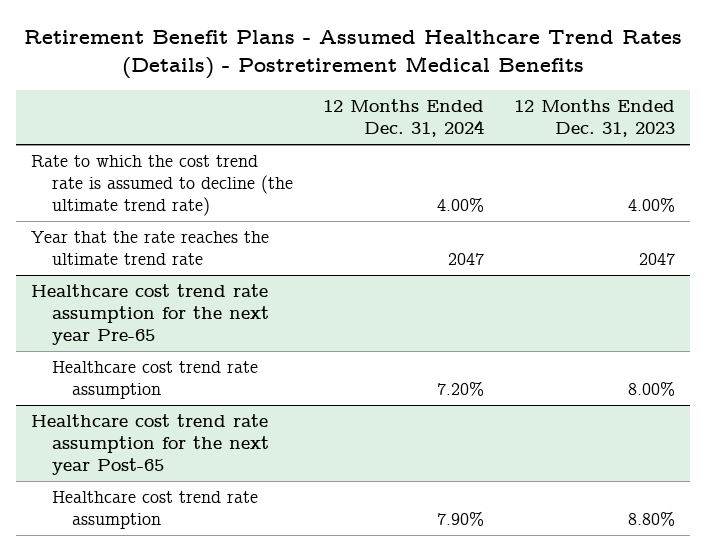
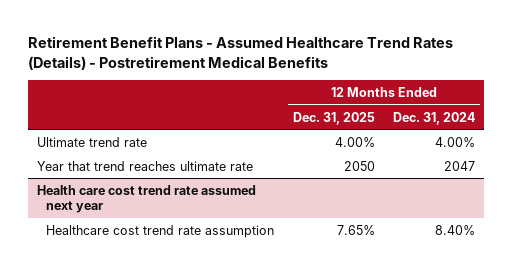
- | 12 Months Ended Dec. 31, 2024 | 12 Months Ended Dec. 31, 2023
+ | 12 Months Ended Dec. 31, 2025 | 12 Months Ended Dec. 31, 2024
- Rate to which the cost trend rate is assumed to decline (the ultimate trend rate) | 4.00% | 4.00%
- Year that the rate reaches the ultimate trend rate | 2047 | 2047
- Healthcare cost trend rate assumption for the next year Pre-65
- Healthcare cost trend rate assumption | 7.20% | 8.00%
- Healthcare cost trend rate assumption for the next year Post-65
- Healthcare cost trend rate assumption | 7.90% | 8.80%
+ Ultimate trend rate | 4.00% | 4.00%
+ Year that trend reaches ultimate rate | 2050 | 2047
+ Health care cost trend rate assumed next year
+ Healthcare cost trend rate assumption | 7.65% | 8.40%

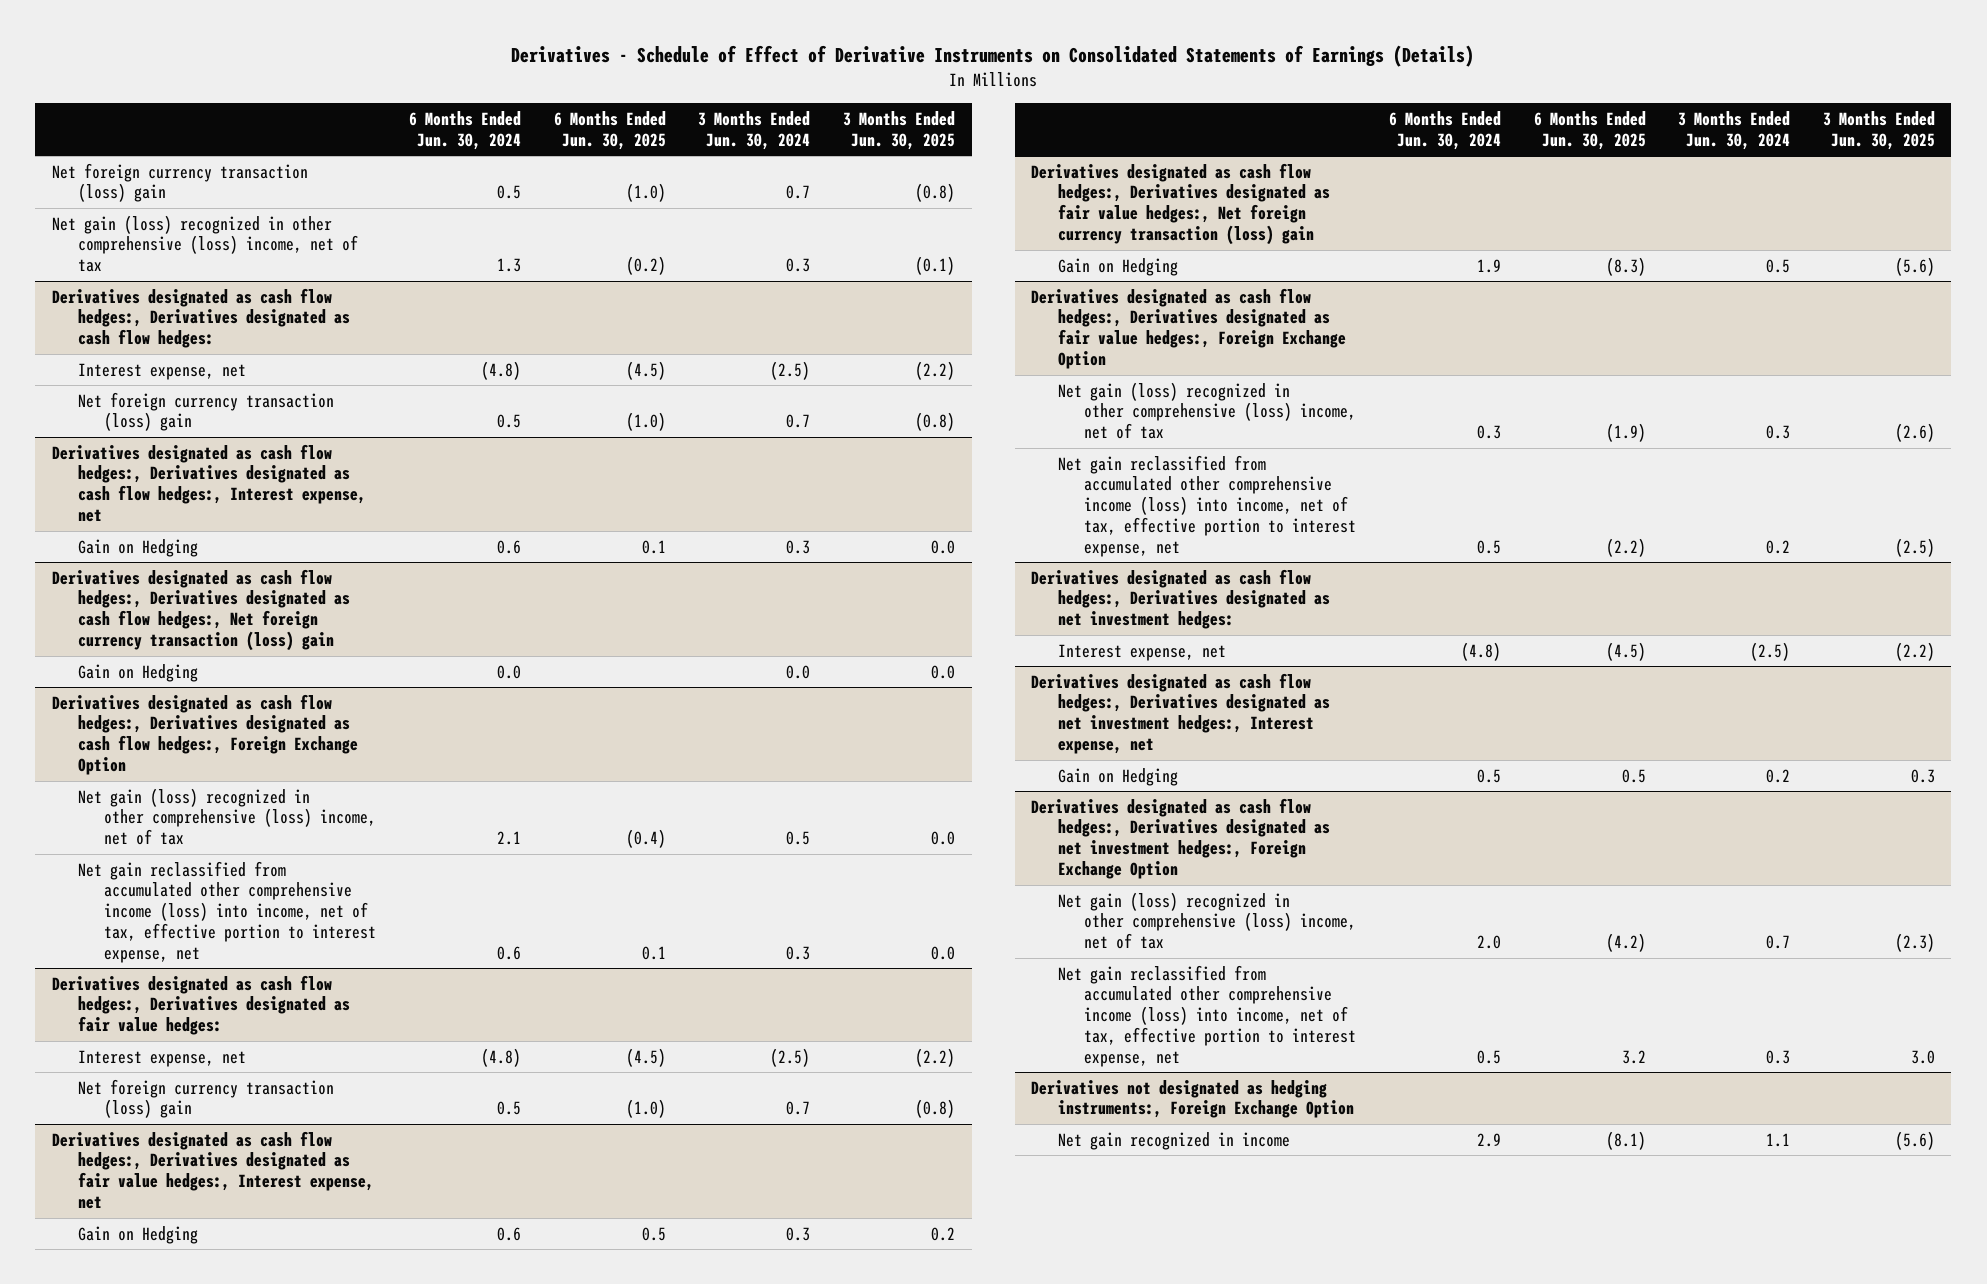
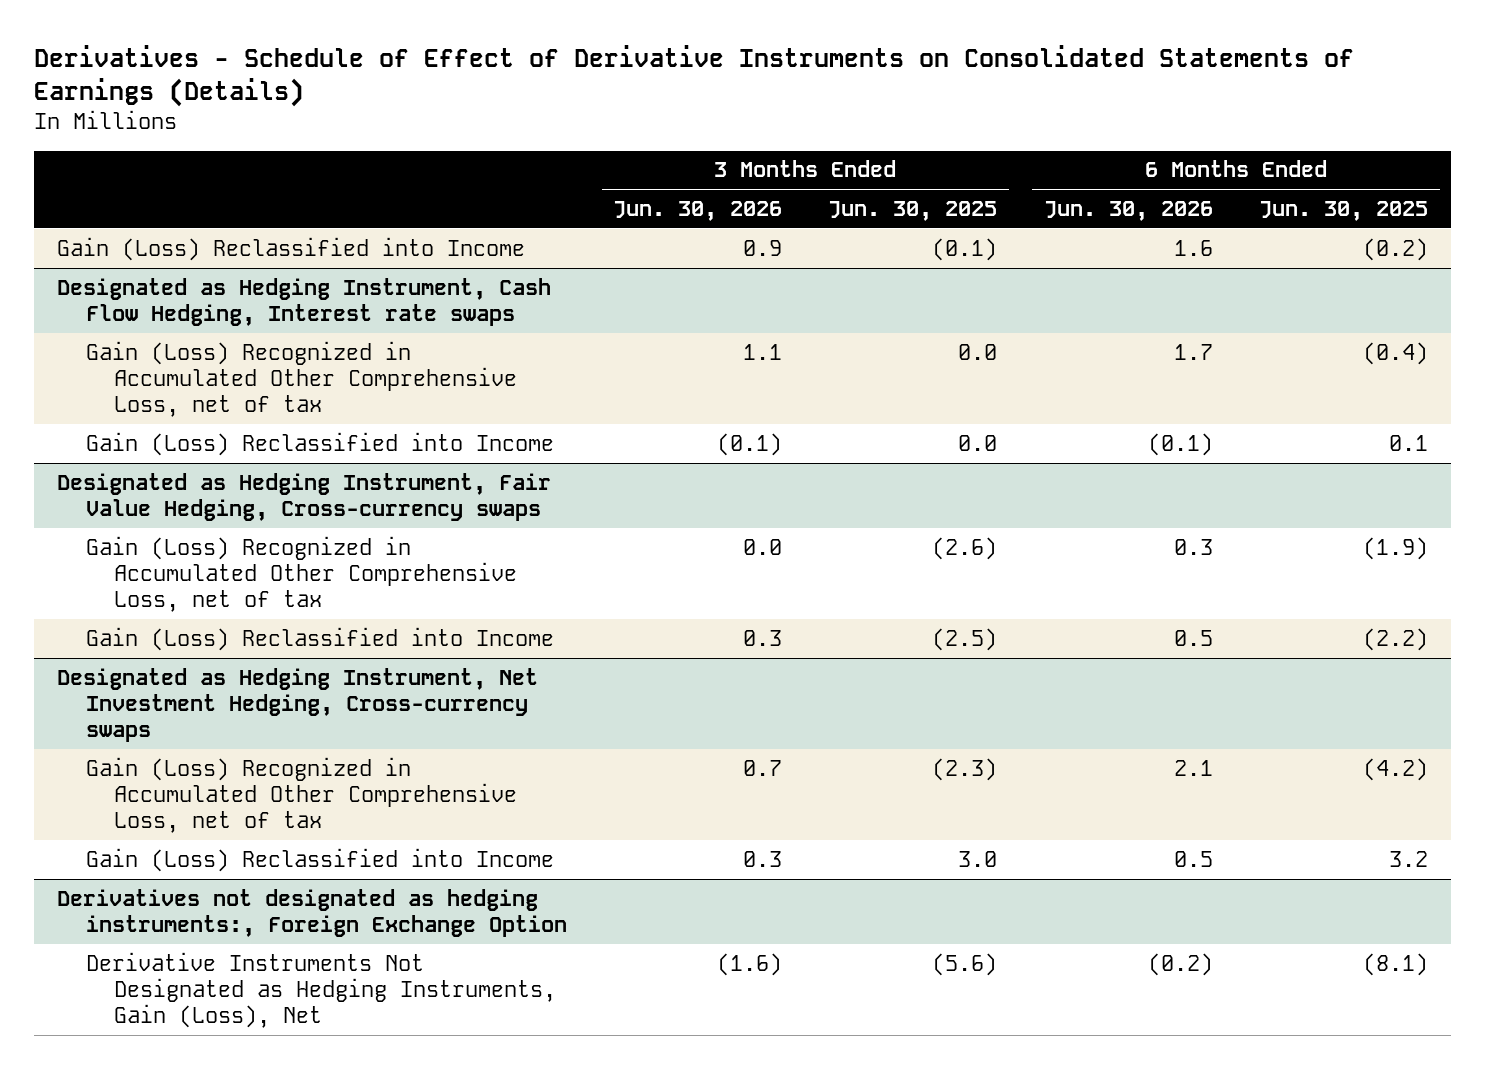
- | 6 Months Ended Jun. 30, 2024 | 6 Months Ended Jun. 30, 2025 | 3 Months Ended Jun. 30, 2024 | 3 Months Ended Jun. 30, 2025
+ | 3 Months Ended Jun. 30, 2026 | 3 Months Ended Jun. 30, 2025 | 6 Months Ended Jun. 30, 2026 | 6 Months Ended Jun. 30, 2025
- Net foreign currency transaction (loss) gain | 0.5 | (1.0) | 0.7 | (0.8)
- Net gain (loss) recognized in other comprehensive (loss) income, net of tax | 1.3 | (0.2) | 0.3 | (0.1)
- Derivatives designated as cash flow hedges:, Derivatives designated as cash flow hedges:
- Interest expense, net | (4.8) | (4.5) | (2.5) | (2.2)
- Net foreign currency transaction (loss) gain | 0.5 | (1.0) | 0.7 | (0.8)
- Derivatives designated as cash flow hedges:, Derivatives designated as cash flow hedges:, Interest expense, net
- Gain on Hedging | 0.6 | 0.1 | 0.3 | 0.0
- Derivatives designated as cash flow hedges:, Derivatives designated as cash flow hedges:, Net foreign currency transaction (loss) gain
- Gain on Hedging | 0.0 | | 0.0 | 0.0
- Derivatives designated as cash flow hedges:, Derivatives designated as cash flow hedges:, Foreign Exchange Option
- Net gain (loss) recognized in other comprehensive (loss) income, net of tax | 2.1 | (0.4) | 0.5 | 0.0
- Net gain reclassified from accumulated other comprehensive income (loss) into income, net of tax, effective portion to interest expense, net | 0.6 | 0.1 | 0.3 | 0.0
- Derivatives designated as cash flow hedges:, Derivatives designated as fair value hedges:
- Interest expense, net | (4.8) | (4.5) | (2.5) | (2.2)
- Net foreign currency transaction (loss) gain | 0.5 | (1.0) | 0.7 | (0.8)
- Derivatives designated as cash flow hedges:, Derivatives designated as fair value hedges:, Interest expense, net
- Gain on Hedging | 0.6 | 0.5 | 0.3 | 0.2
- Derivatives designated as cash flow hedges:, Derivatives designated as fair value hedges:, Net foreign currency transaction (loss) gain
- Gain on Hedging | 1.9 | (8.3) | 0.5 | (5.6)
- Derivatives designated as cash flow hedges:, Derivatives designated as fair value hedges:, Foreign Exchange Option
- Net gain (loss) recognized in other comprehensive (loss) income, net of tax | 0.3 | (1.9) | 0.3 | (2.6)
- Net gain reclassified from accumulated other comprehensive income (loss) into income, net of tax, effective portion to interest expense, net | 0.5 | (2.2) | 0.2 | (2.5)
- Derivatives designated as cash flow hedges:, Derivatives designated as net investment hedges:
- Interest expense, net | (4.8) | (4.5) | (2.5) | (2.2)
- Derivatives designated as cash flow hedges:, Derivatives designated as net investment hedges:, Interest expense, net
- Gain on Hedging | 0.5 | 0.5 | 0.2 | 0.3
- Derivatives designated as cash flow hedges:, Derivatives designated as net investment hedges:, Foreign Exchange Option
- Net gain (loss) recognized in other comprehensive (loss) income, net of tax | 2.0 | (4.2) | 0.7 | (2.3)
- Net gain reclassified from accumulated other comprehensive income (loss) into income, net of tax, effective portion to interest expense, net | 0.5 | 3.2 | 0.3 | 3.0
+ Gain (Loss) Reclassified into Income | 0.9 | (0.1) | 1.6 | (0.2)
+ Designated as Hedging Instrument, Cash Flow Hedging, Interest rate swaps
+ Gain (Loss) Recognized in Accumulated Other Comprehensive Loss, net of tax | 1.1 | 0.0 | 1.7 | (0.4)
+ Gain (Loss) Reclassified into Income | (0.1) | 0.0 | (0.1) | 0.1
+ Designated as Hedging Instrument, Fair Value Hedging, Cross-currency swaps
+ Gain (Loss) Recognized in Accumulated Other Comprehensive Loss, net of tax | 0.0 | (2.6) | 0.3 | (1.9)
+ Gain (Loss) Reclassified into Income | 0.3 | (2.5) | 0.5 | (2.2)
+ Designated as Hedging Instrument, Net Investment Hedging, Cross-currency swaps
+ Gain (Loss) Recognized in Accumulated Other Comprehensive Loss, net of tax | 0.7 | (2.3) | 2.1 | (4.2)
+ Gain (Loss) Reclassified into Income | 0.3 | 3.0 | 0.5 | 3.2
@ Derivatives not designated as hedging instruments:, Foreign Exchange Option
- Net gain recognized in income | 2.9 | (8.1) | 1.1 | (5.6)
+ Derivative Instruments Not Designated as Hedging Instruments, Gain (Loss), Net | (1.6) | (5.6) | (0.2) | (8.1)

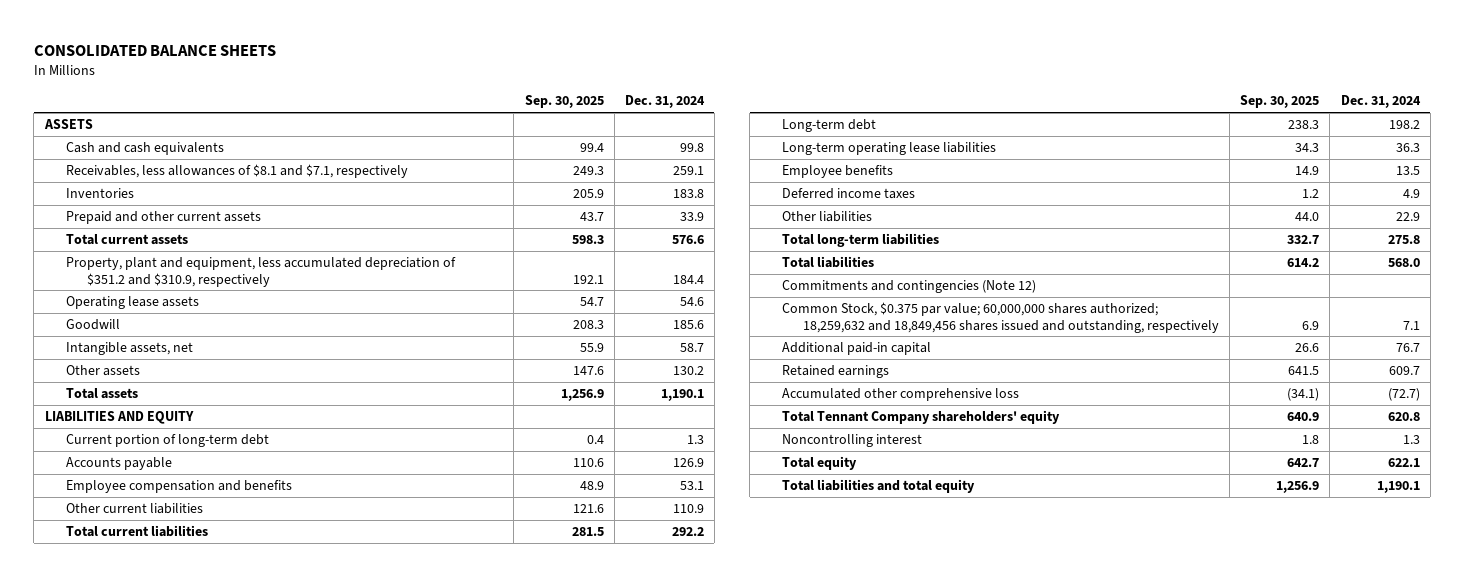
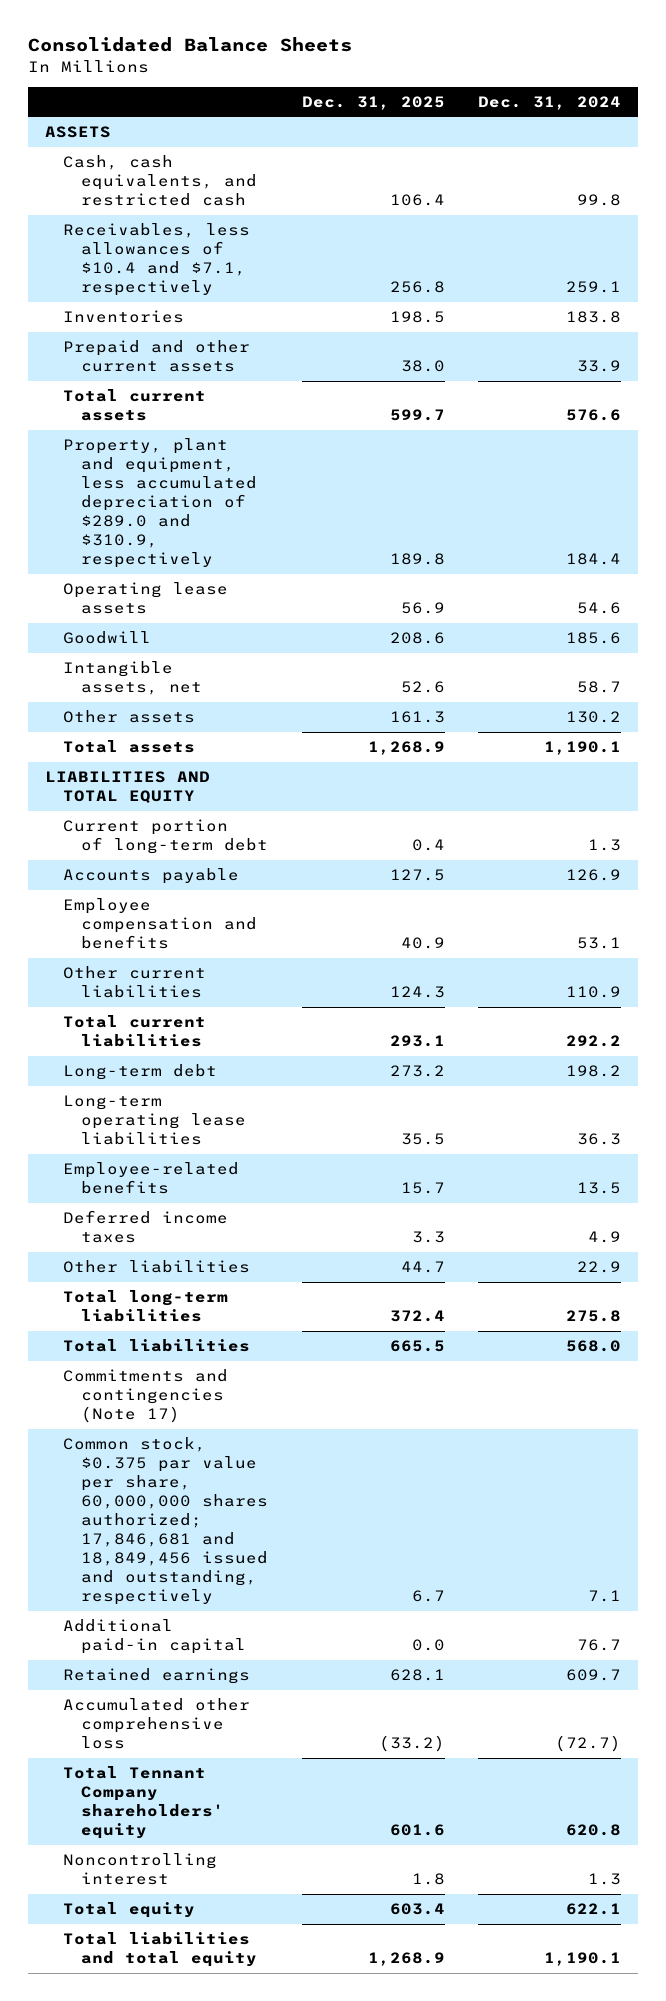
- CONSOLIDATED BALANCE SHEETS
+ Consolidated Balance Sheets
- | Sep. 30, 2025 | Dec. 31, 2024
+ | Dec. 31, 2025 | Dec. 31, 2024
- Cash and cash equivalents | 99.4 | 99.8
- Receivables, less allowances of $8.1 and $7.1, respectively | 249.3 | 259.1
+ Cash, cash equivalents, and restricted cash | 106.4 | 99.8
+ Receivables, less allowances of $10.4 and $7.1, respectively | 256.8 | 259.1
- Property, plant and equipment, less accumulated depreciation of $351.2 and $310.9, respectively | 192.1 | 184.4
+ Property, plant and equipment, less accumulated depreciation of $289.0 and $310.9, respectively | 189.8 | 184.4
- LIABILITIES AND EQUITY
+ LIABILITIES AND TOTAL EQUITY
- Employee benefits | 14.9 | 13.5
+ Employee-related benefits | 15.7 | 13.5
- Commitments and contingencies (Note 12)
- Common Stock, $0.375 par value; 60,000,000 shares authorized; 18,259,632 and 18,849,456 shares issued and outstanding, respectively | 6.9 | 7.1
+ Commitments and contingencies (Note 17)
+ Common stock, $0.375 par value per share, 60,000,000 shares authorized; 17,846,681 and 18,849,456 issued and outstanding, respectively | 6.7 | 7.1

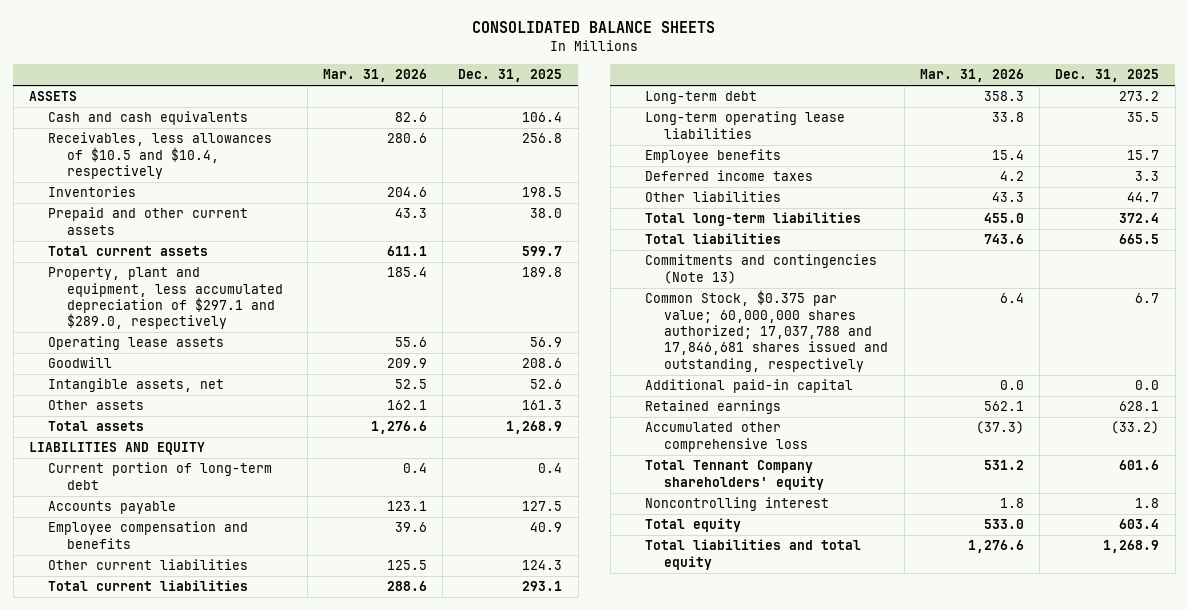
- Consolidated Balance Sheets
+ CONSOLIDATED BALANCE SHEETS
- | Dec. 31, 2025 | Dec. 31, 2024
+ | Mar. 31, 2026 | Dec. 31, 2025
- Cash, cash equivalents, and restricted cash | 106.4 | 99.8
- Receivables, less allowances of $10.4 and $7.1, respectively | 256.8 | 259.1
+ Cash and cash equivalents | 82.6 | 106.4
+ Receivables, less allowances of $10.5 and $10.4, respectively | 280.6 | 256.8
- Property, plant and equipment, less accumulated depreciation of $289.0 and $310.9, respectively | 189.8 | 184.4
+ Property, plant and equipment, less accumulated depreciation of $297.1 and $289.0, respectively | 185.4 | 189.8
- LIABILITIES AND TOTAL EQUITY
+ LIABILITIES AND EQUITY
- Employee-related benefits | 15.7 | 13.5
+ Employee benefits | 15.4 | 15.7
- Commitments and contingencies (Note 17)
- Common stock, $0.375 par value per share, 60,000,000 shares authorized; 17,846,681 and 18,849,456 issued and outstanding, respectively | 6.7 | 7.1
+ Commitments and contingencies (Note 13)
+ Common Stock, $0.375 par value; 60,000,000 shares authorized; 17,037,788 and 17,846,681 shares issued and outstanding, respectively | 6.4 | 6.7

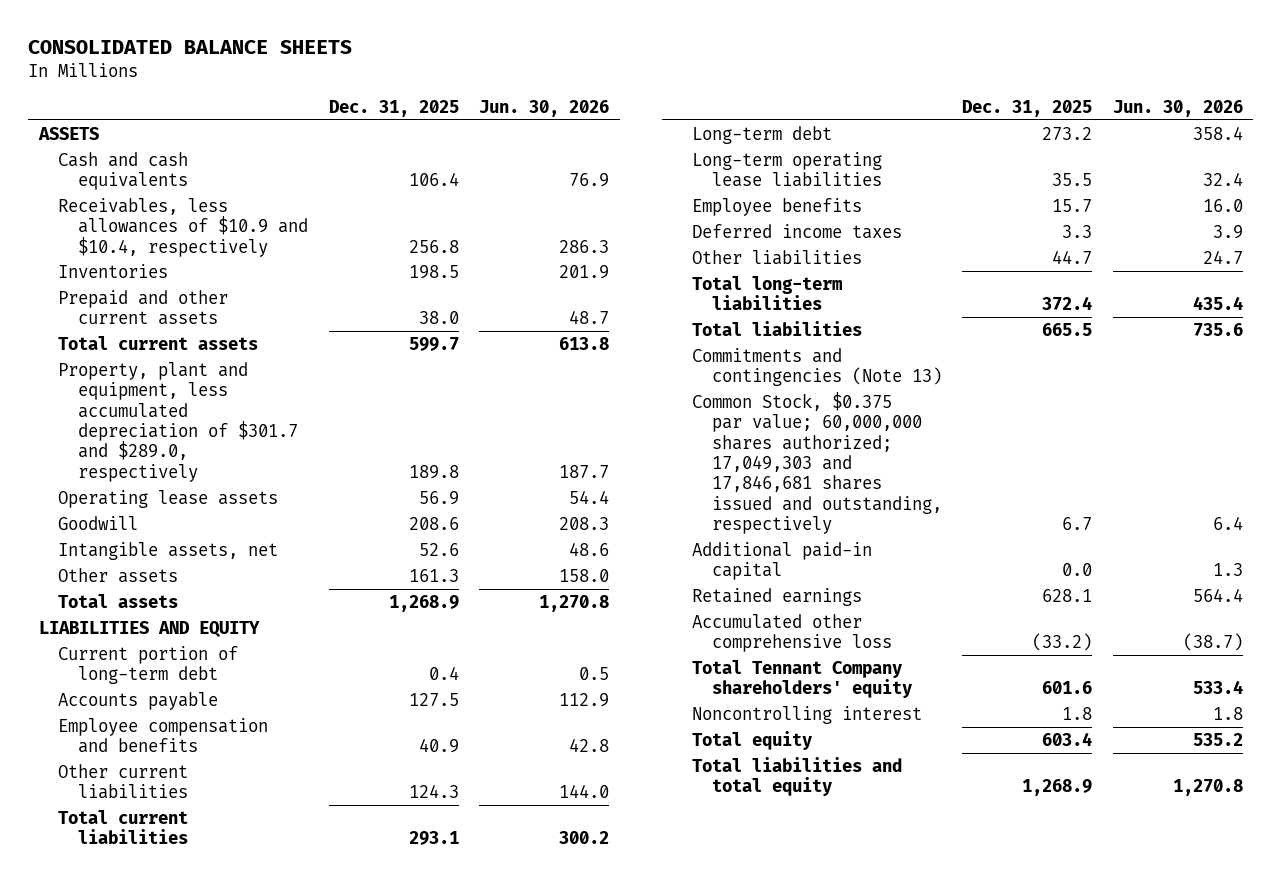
- | Mar. 31, 2026 | Dec. 31, 2025
+ | Dec. 31, 2025 | Jun. 30, 2026
- Receivables, less allowances of $10.5 and $10.4, respectively | 280.6 | 256.8
+ Receivables, less allowances of $10.9 and $10.4, respectively | 256.8 | 286.3
- Property, plant and equipment, less accumulated depreciation of $297.1 and $289.0, respectively | 185.4 | 189.8
+ Property, plant and equipment, less accumulated depreciation of $301.7 and $289.0, respectively | 189.8 | 187.7
- Common Stock, $0.375 par value; 60,000,000 shares authorized; 17,037,788 and 17,846,681 shares issued and outstanding, respectively | 6.4 | 6.7
+ Common Stock, $0.375 par value; 60,000,000 shares authorized; 17,049,303 and 17,846,681 shares issued and outstanding, respectively | 6.7 | 6.4

